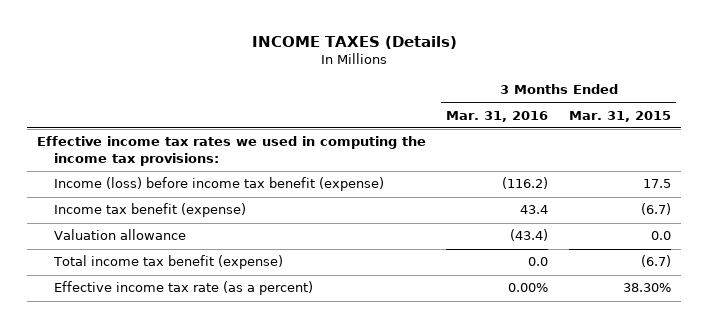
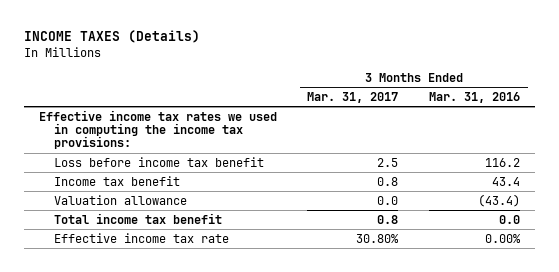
- | 3 Months Ended Mar. 31, 2016 | 3 Months Ended Mar. 31, 2015
+ | 3 Months Ended Mar. 31, 2017 | 3 Months Ended Mar. 31, 2016
- Income (loss) before income tax benefit (expense) | (116.2) | 17.5
- Income tax benefit (expense) | 43.4 | (6.7)
+ Loss before income tax benefit | 2.5 | 116.2
+ Income tax benefit | 0.8 | 43.4
- Total income tax benefit (expense) | 0.0 | (6.7)
- Effective income tax rate (as a percent) | 0.00% | 38.30%
+ Total income tax benefit | 0.8 | 0.0
+ Effective income tax rate | 30.80% | 0.00%

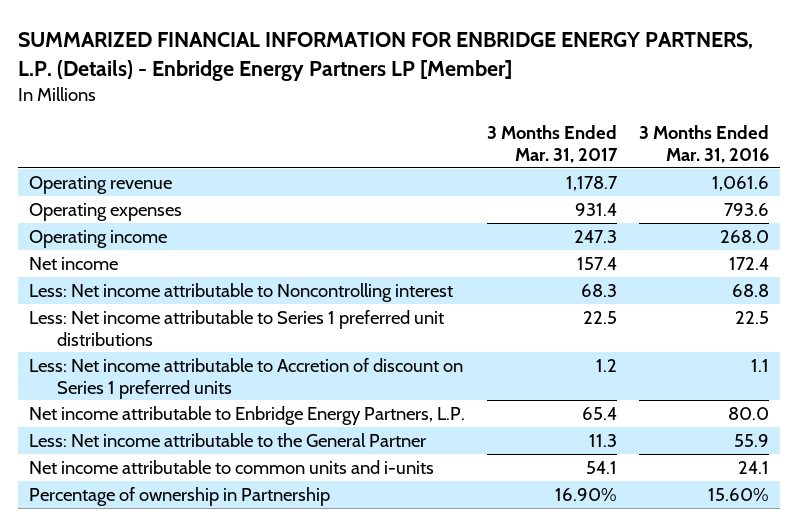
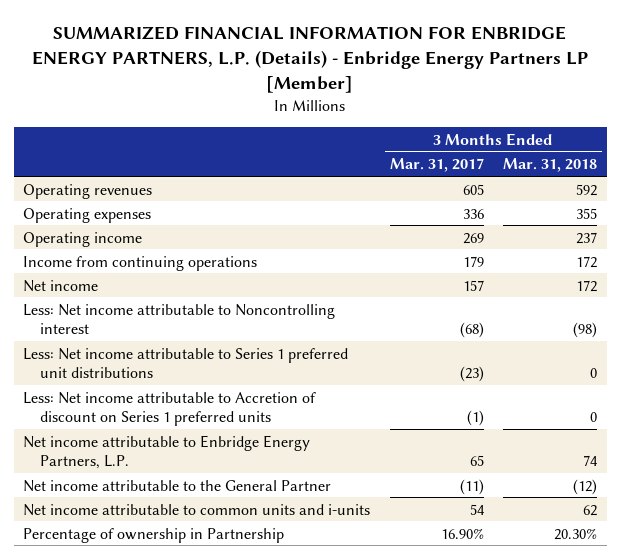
- | 3 Months Ended Mar. 31, 2017 | 3 Months Ended Mar. 31, 2016
+ | 3 Months Ended Mar. 31, 2017 | 3 Months Ended Mar. 31, 2018
- Operating revenue | 1,178.7 | 1,061.6
- Operating expenses | 931.4 | 793.6
- Operating income | 247.3 | 268.0
- Net income | 157.4 | 172.4
- Less: Net income attributable to Noncontrolling interest | 68.3 | 68.8
- Less: Net income attributable to Series 1 preferred unit distributions | 22.5 | 22.5
- Less: Net income attributable to Accretion of discount on Series 1 preferred units | 1.2 | 1.1
- Net income attributable to Enbridge Energy Partners, L.P. | 65.4 | 80.0
- Less: Net income attributable to the General Partner | 11.3 | 55.9
- Net income attributable to common units and i-units | 54.1 | 24.1
+ Operating revenues | 605 | 592
+ Operating expenses | 336 | 355
+ Operating income | 269 | 237
+ Income from continuing operations | 179 | 172
+ Net income | 157 | 172
+ Less: Net income attributable to Noncontrolling interest | (68) | (98)
+ Less: Net income attributable to Series 1 preferred unit distributions | (23) | 0
+ Less: Net income attributable to Accretion of discount on Series 1 preferred units | (1) | 0
+ Net income attributable to Enbridge Energy Partners, L.P. | 65 | 74
+ Net income attributable to the General Partner | (11) | (12)
+ Net income attributable to common units and i-units | 54 | 62

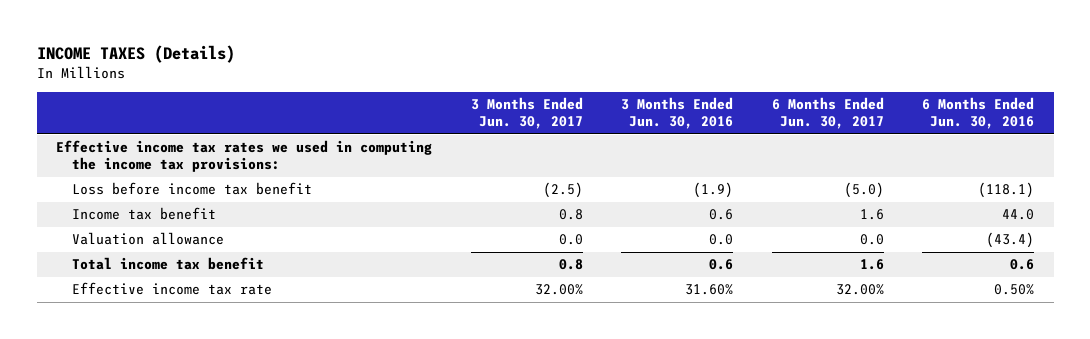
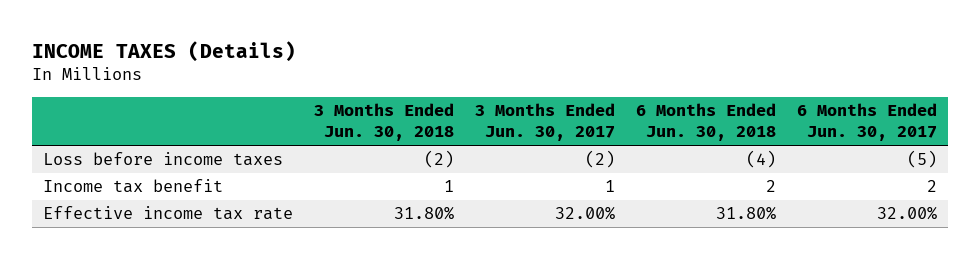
- | 3 Months Ended Jun. 30, 2017 | 3 Months Ended Jun. 30, 2016 | 6 Months Ended Jun. 30, 2017 | 6 Months Ended Jun. 30, 2016
+ | 3 Months Ended Jun. 30, 2018 | 3 Months Ended Jun. 30, 2017 | 6 Months Ended Jun. 30, 2018 | 6 Months Ended Jun. 30, 2017
- Effective income tax rates we used in computing the income tax provisions:
- Loss before income tax benefit | (2.5) | (1.9) | (5.0) | (118.1)
- Income tax benefit | 0.8 | 0.6 | 1.6 | 44.0
- Valuation allowance | 0.0 | 0.0 | 0.0 | (43.4)
- Total income tax benefit | 0.8 | 0.6 | 1.6 | 0.6
+ Loss before income taxes | (2) | (2) | (4) | (5)
+ Income tax benefit | 1 | 1 | 2 | 2

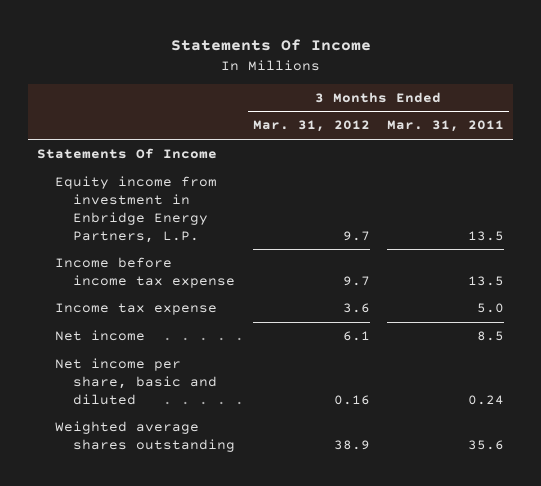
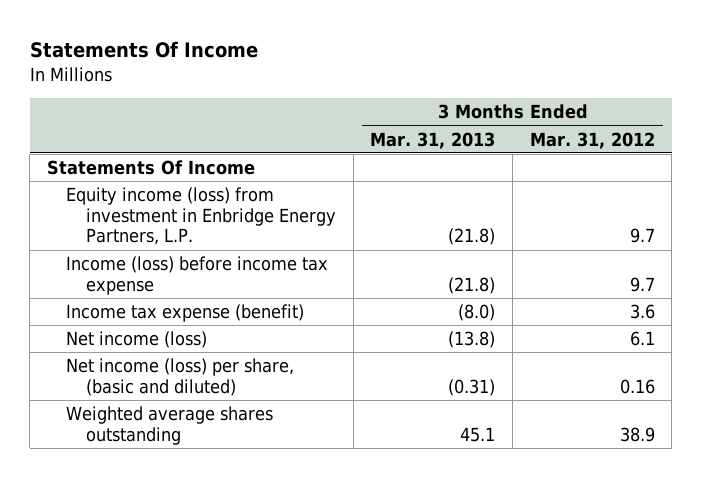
- | 3 Months Ended Mar. 31, 2012 | 3 Months Ended Mar. 31, 2011
+ | 3 Months Ended Mar. 31, 2013 | 3 Months Ended Mar. 31, 2012
- Equity income from investment in Enbridge Energy Partners, L.P. | 9.7 | 13.5
- Income before income tax expense | 9.7 | 13.5
- Income tax expense | 3.6 | 5.0
- Net income | 6.1 | 8.5
- Net income per share, basic and diluted | 0.16 | 0.24
+ Equity income (loss) from investment in Enbridge Energy Partners, L.P. | (21.8) | 9.7
+ Income (loss) before income tax expense | (21.8) | 9.7
+ Income tax expense (benefit) | (8.0) | 3.6
+ Net income (loss) | (13.8) | 6.1
+ Net income (loss) per share, (basic and diluted) | (0.31) | 0.16

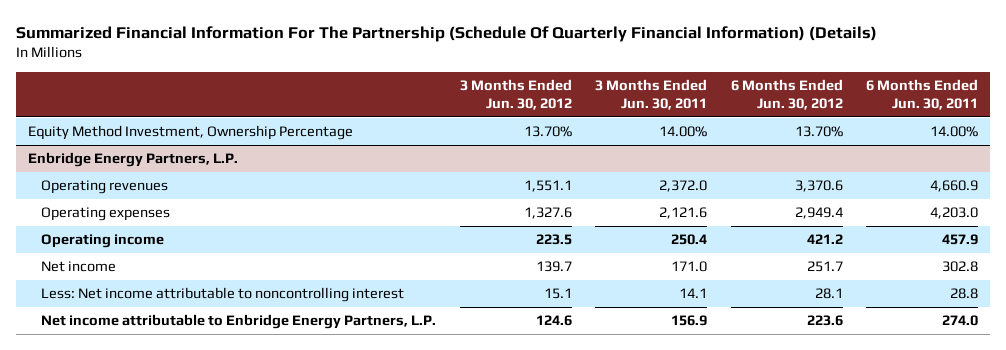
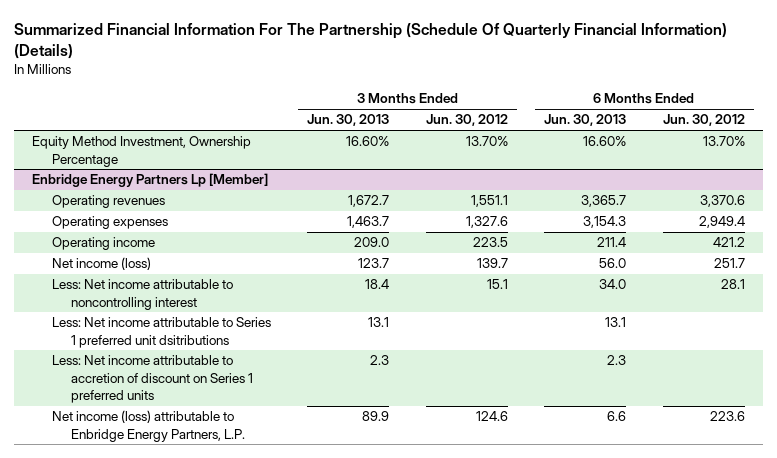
- | 3 Months Ended Jun. 30, 2012 | 3 Months Ended Jun. 30, 2011 | 6 Months Ended Jun. 30, 2012 | 6 Months Ended Jun. 30, 2011
+ | 3 Months Ended Jun. 30, 2013 | 3 Months Ended Jun. 30, 2012 | 6 Months Ended Jun. 30, 2013 | 6 Months Ended Jun. 30, 2012
- Enbridge Energy Partners, L.P.
+ Enbridge Energy Partners Lp [Member]
- Net income | 139.7 | 171.0 | 251.7 | 302.8
+ Net income (loss) | 123.7 | 139.7 | 56.0 | 251.7
- Net income attributable to Enbridge Energy Partners, L.P. | 124.6 | 156.9 | 223.6 | 274.0
+ Less: Net income attributable to Series 1 preferred unit dsitributions | 13.1 | | 13.1 |
+ Less: Net income attributable to accretion of discount on Series 1 preferred units | 2.3 | | 2.3 |
+ Net income (loss) attributable to Enbridge Energy Partners, L.P. | 89.9 | 124.6 | 6.6 | 223.6

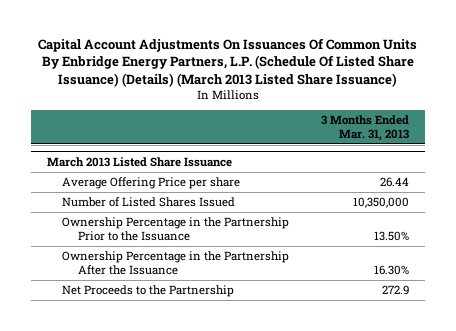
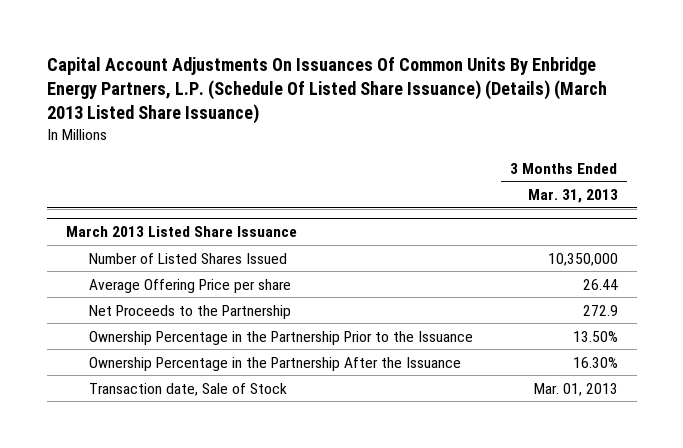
@ March 2013 Listed Share Issuance
moved down: Average Offering Price per share | 26.44
moved up: Net Proceeds to the Partnership | 272.9
+ Transaction date, Sale of Stock | Mar. 01, 2013

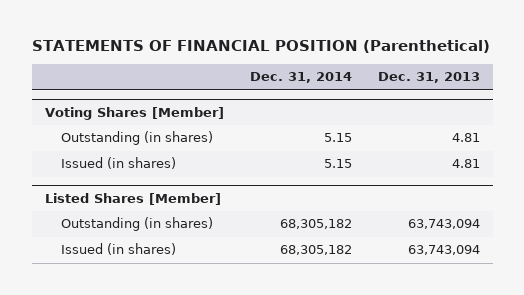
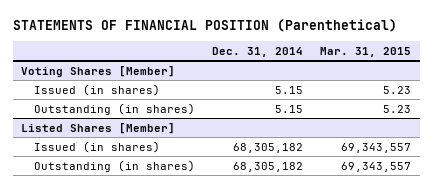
- | Dec. 31, 2014 | Dec. 31, 2013
+ | Dec. 31, 2014 | Mar. 31, 2015
@ Voting Shares [Member]
moved down: Outstanding (in shares) | 5.15 | 5.23
@ Listed Shares [Member]
moved down: Outstanding (in shares) | 68,305,182 | 69,343,557

